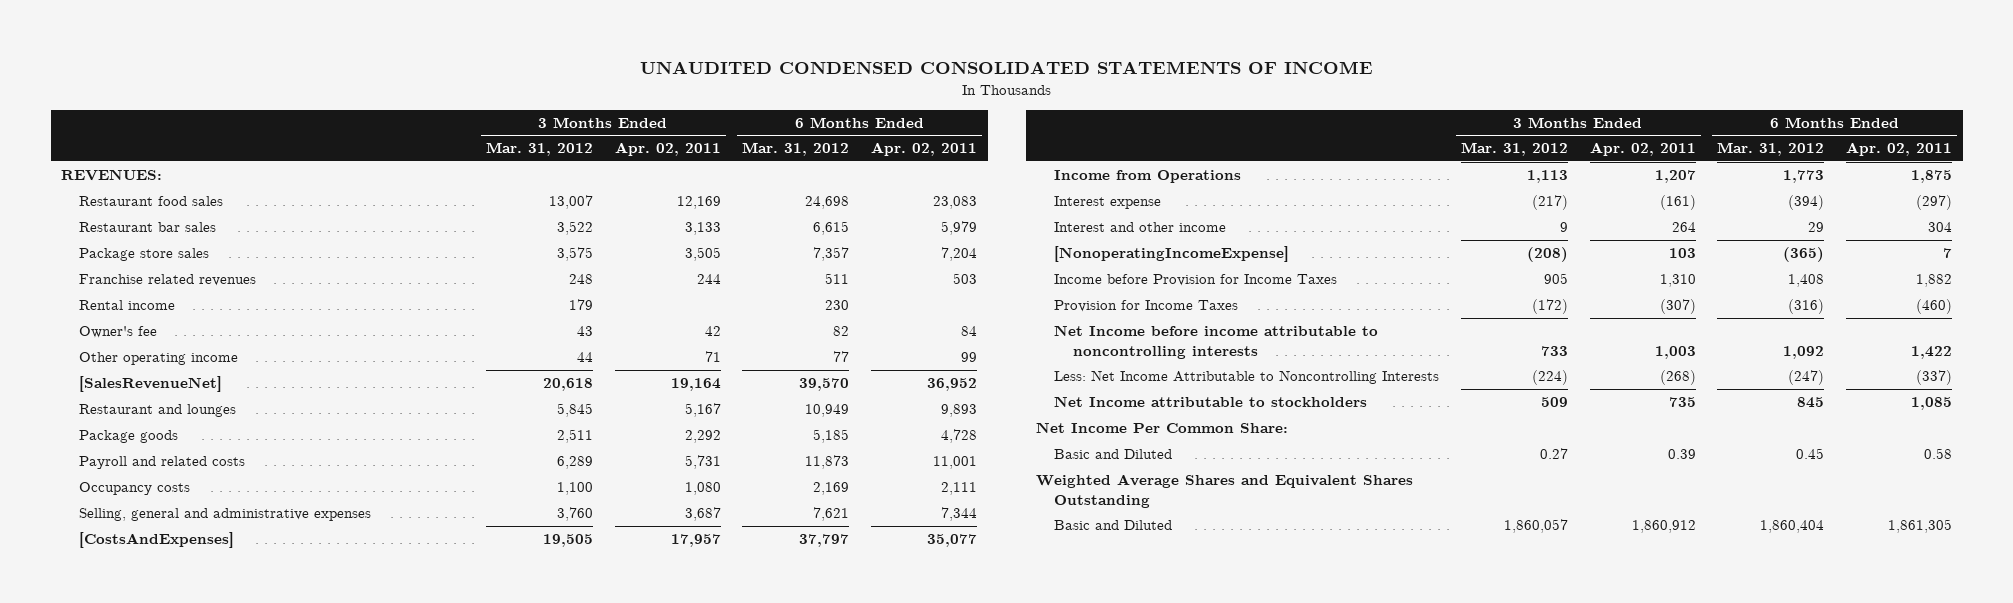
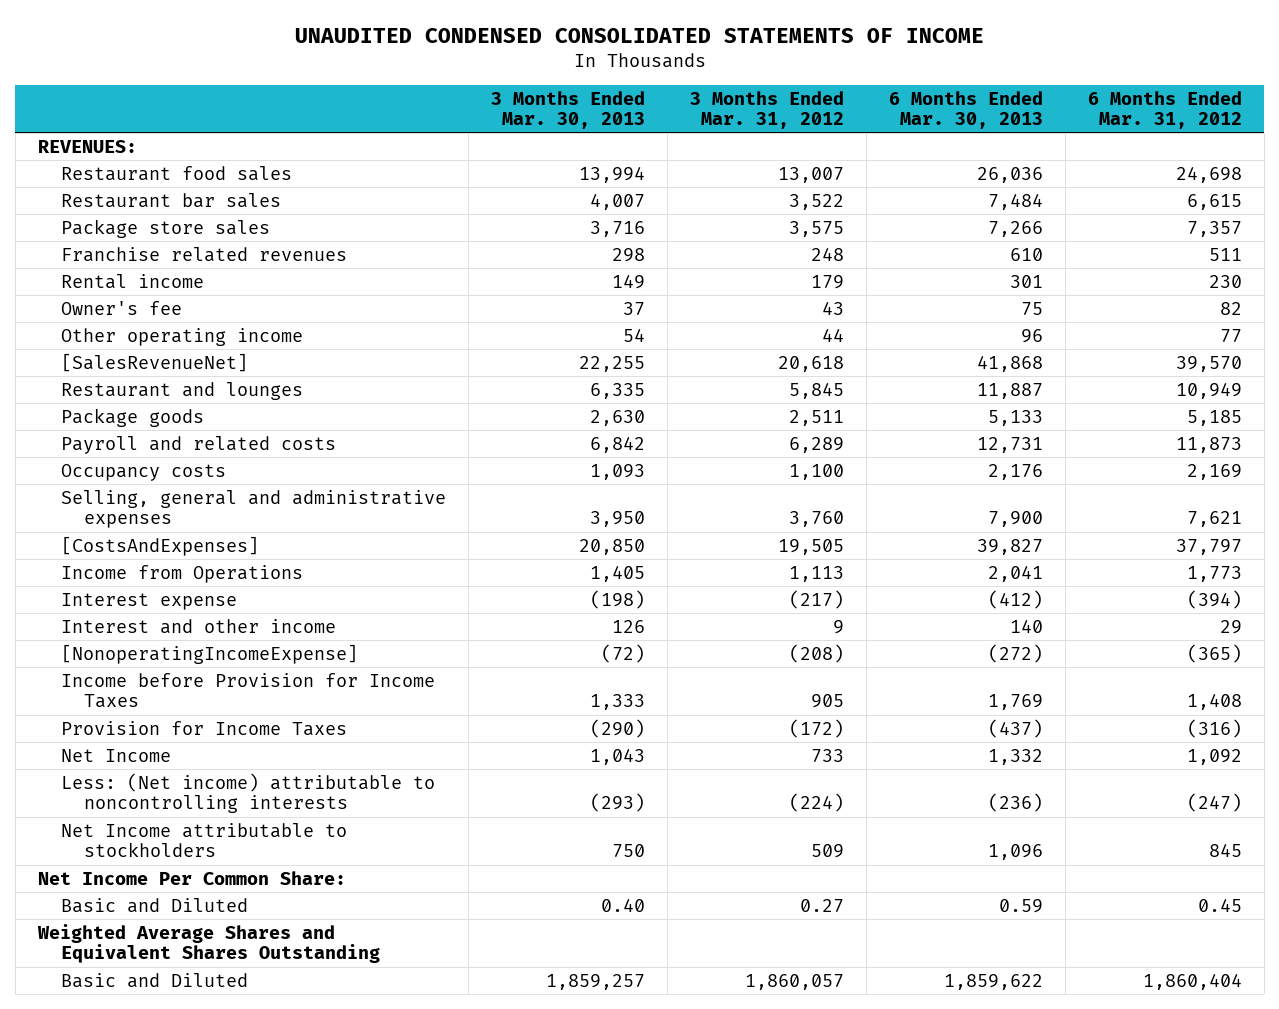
- | 3 Months Ended Mar. 31, 2012 | 3 Months Ended Apr. 02, 2011 | 6 Months Ended Mar. 31, 2012 | 6 Months Ended Apr. 02, 2011
+ | 3 Months Ended Mar. 30, 2013 | 3 Months Ended Mar. 31, 2012 | 6 Months Ended Mar. 30, 2013 | 6 Months Ended Mar. 31, 2012
- Net Income before income attributable to noncontrolling interests | 733 | 1,003 | 1,092 | 1,422
- Less: Net Income Attributable to Noncontrolling Interests | (224) | (268) | (247) | (337)
+ Net Income | 1,043 | 733 | 1,332 | 1,092
+ Less: (Net income) attributable to noncontrolling interests | (293) | (224) | (236) | (247)

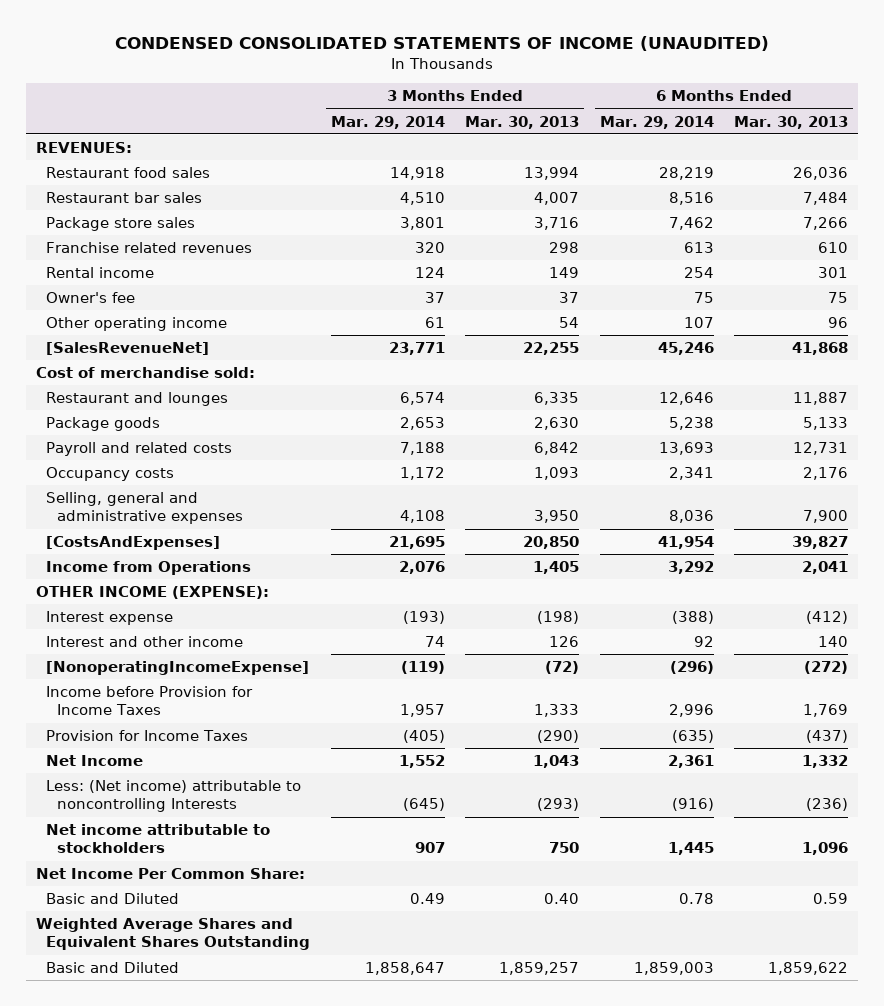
- UNAUDITED CONDENSED CONSOLIDATED STATEMENTS OF INCOME
+ CONDENSED CONSOLIDATED STATEMENTS OF INCOME (UNAUDITED)
- | 3 Months Ended Mar. 30, 2013 | 3 Months Ended Mar. 31, 2012 | 6 Months Ended Mar. 30, 2013 | 6 Months Ended Mar. 31, 2012
+ | 3 Months Ended Mar. 29, 2014 | 3 Months Ended Mar. 30, 2013 | 6 Months Ended Mar. 29, 2014 | 6 Months Ended Mar. 30, 2013
+ Cost of merchandise sold:
+ OTHER INCOME (EXPENSE):
- Less: (Net income) attributable to noncontrolling interests | (293) | (224) | (236) | (247)
- Net Income attributable to stockholders | 750 | 509 | 1,096 | 845
+ Less: (Net income) attributable to noncontrolling Interests | (645) | (293) | (916) | (236)
+ Net income attributable to stockholders | 907 | 750 | 1,445 | 1,096

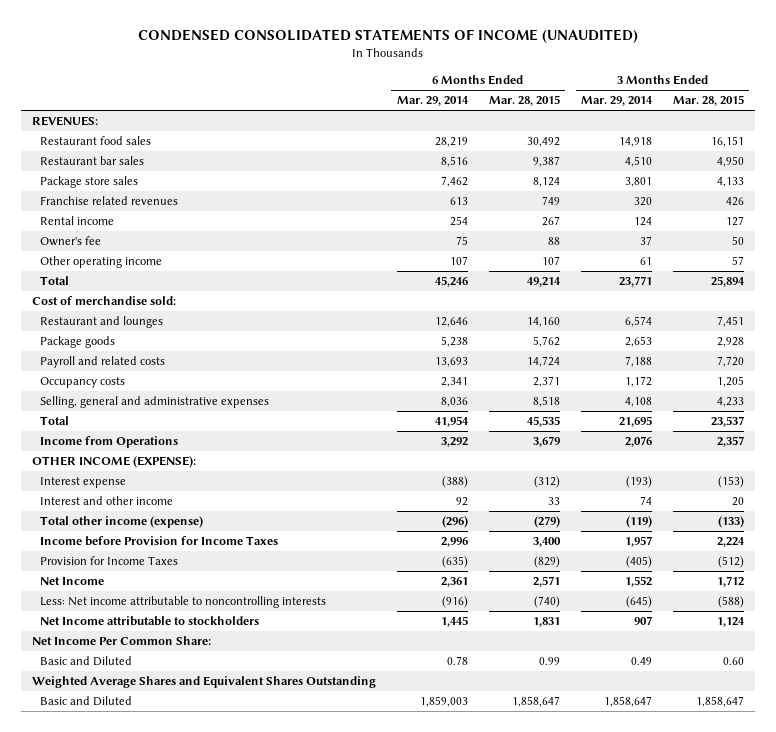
- | 3 Months Ended Mar. 29, 2014 | 3 Months Ended Mar. 30, 2013 | 6 Months Ended Mar. 29, 2014 | 6 Months Ended Mar. 30, 2013
+ | 6 Months Ended Mar. 29, 2014 | 6 Months Ended Mar. 28, 2015 | 3 Months Ended Mar. 29, 2014 | 3 Months Ended Mar. 28, 2015
- [SalesRevenueNet] | 23,771 | 22,255 | 45,246 | 41,868
+ Total | 45,246 | 49,214 | 23,771 | 25,894
- [CostsAndExpenses] | 21,695 | 20,850 | 41,954 | 39,827
+ Total | 41,954 | 45,535 | 21,695 | 23,537
- [NonoperatingIncomeExpense] | (119) | (72) | (296) | (272)
+ Total other income (expense) | (296) | (279) | (119) | (133)
- Less: (Net income) attributable to noncontrolling Interests | (645) | (293) | (916) | (236)
- Net income attributable to stockholders | 907 | 750 | 1,445 | 1,096
+ Less: Net income attributable to noncontrolling interests | (916) | (740) | (645) | (588)
+ Net Income attributable to stockholders | 1,445 | 1,831 | 907 | 1,124

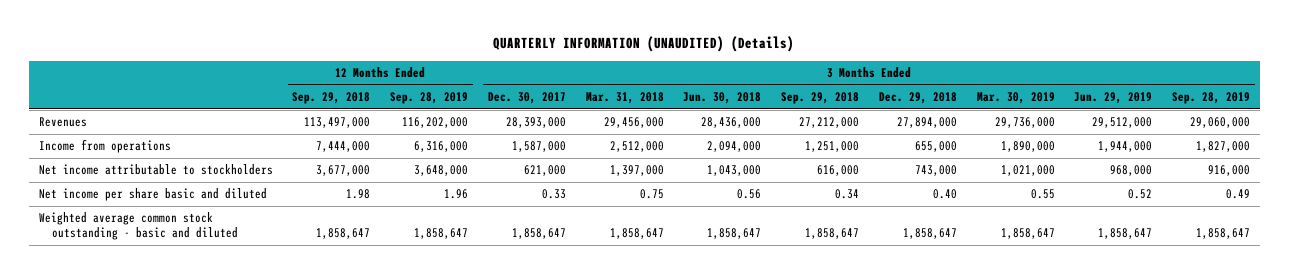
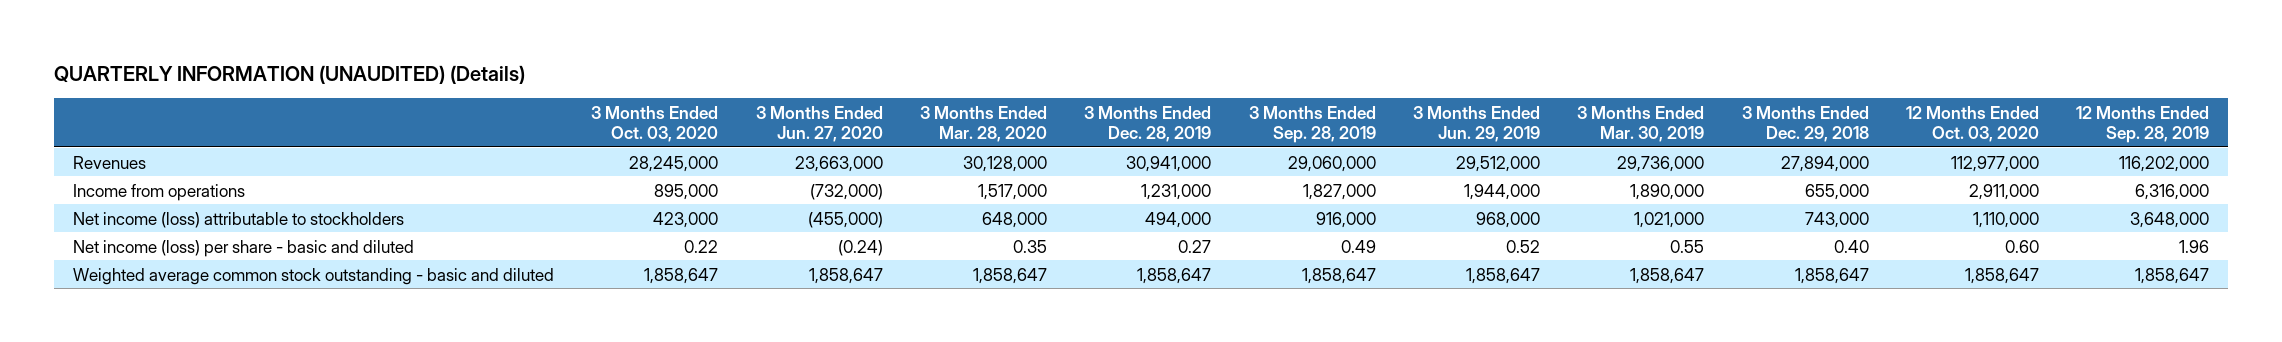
- | 12 Months Ended Sep. 29, 2018 | 12 Months Ended Sep. 28, 2019 | 3 Months Ended Dec. 30, 2017 | 3 Months Ended Mar. 31, 2018 | 3 Months Ended Jun. 30, 2018 | 3 Months Ended Sep. 29, 2018 | 3 Months Ended Dec. 29, 2018 | 3 Months Ended Mar. 30, 2019 | 3 Months Ended Jun. 29, 2019 | 3 Months Ended Sep. 28, 2019
+ | 3 Months Ended Oct. 03, 2020 | 3 Months Ended Jun. 27, 2020 | 3 Months Ended Mar. 28, 2020 | 3 Months Ended Dec. 28, 2019 | 3 Months Ended Sep. 28, 2019 | 3 Months Ended Jun. 29, 2019 | 3 Months Ended Mar. 30, 2019 | 3 Months Ended Dec. 29, 2018 | 12 Months Ended Oct. 03, 2020 | 12 Months Ended Sep. 28, 2019
- Net income attributable to stockholders | 3,677,000 | 3,648,000 | 621,000 | 1,397,000 | 1,043,000 | 616,000 | 743,000 | 1,021,000 | 968,000 | 916,000
- Net income per share basic and diluted | 1.98 | 1.96 | 0.33 | 0.75 | 0.56 | 0.34 | 0.40 | 0.55 | 0.52 | 0.49
+ Net income (loss) attributable to stockholders | 423,000 | (455,000) | 648,000 | 494,000 | 916,000 | 968,000 | 1,021,000 | 743,000 | 1,110,000 | 3,648,000
+ Net income (loss) per share - basic and diluted | 0.22 | (0.24) | 0.35 | 0.27 | 0.49 | 0.52 | 0.55 | 0.40 | 0.60 | 1.96

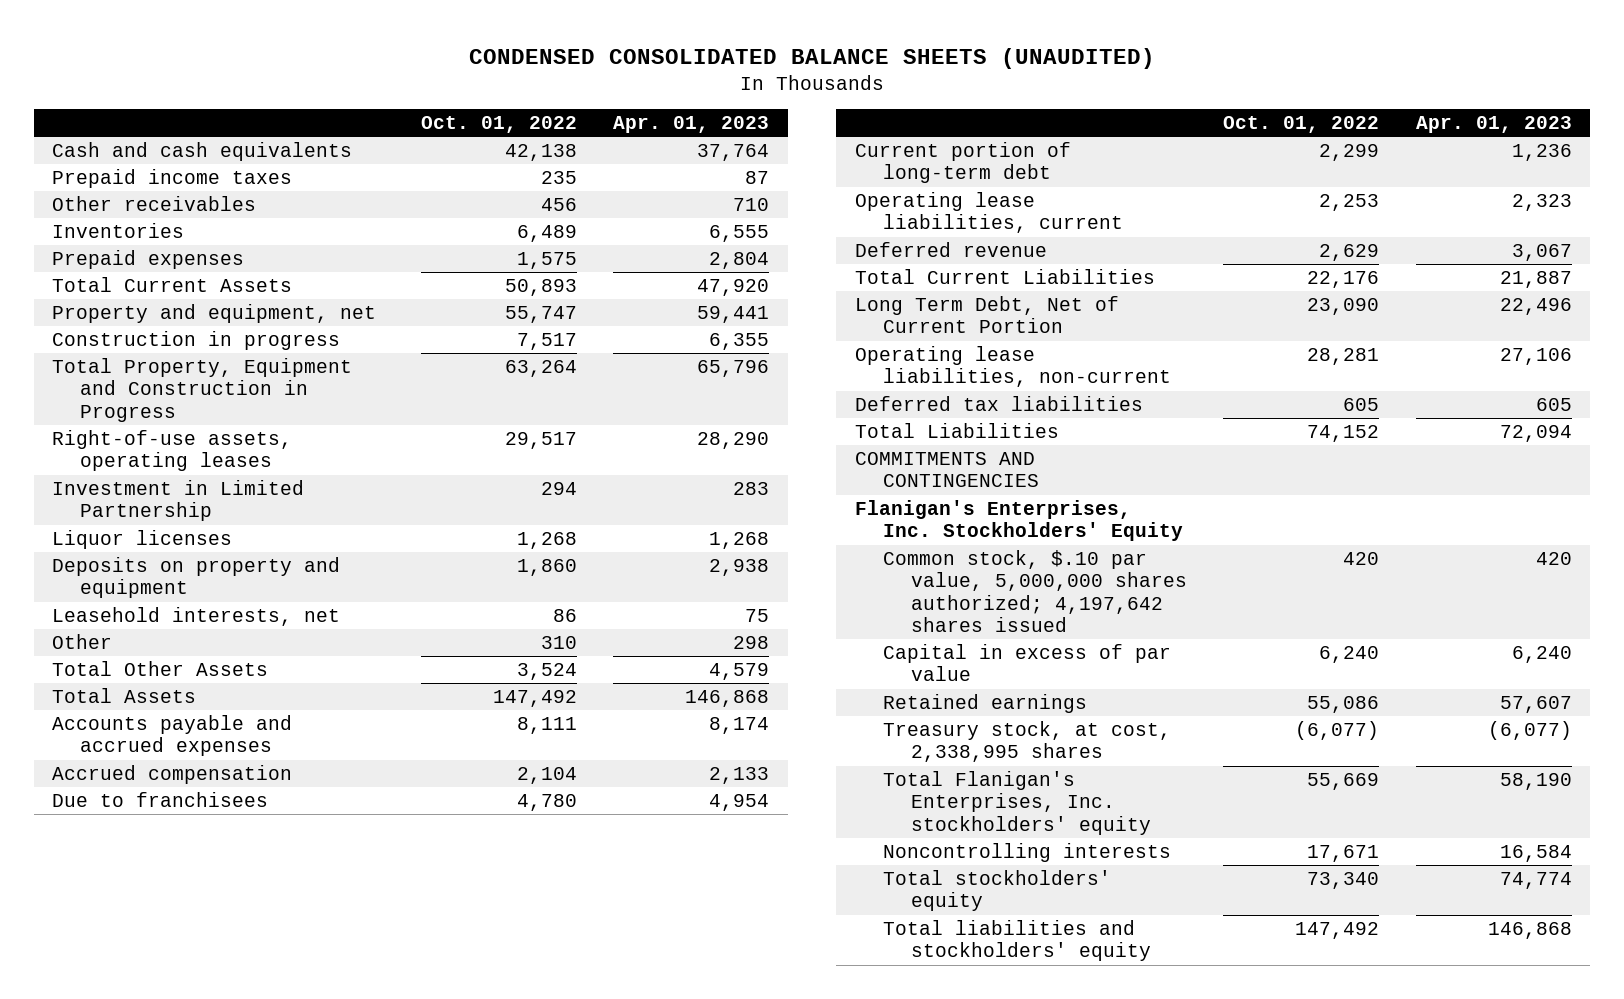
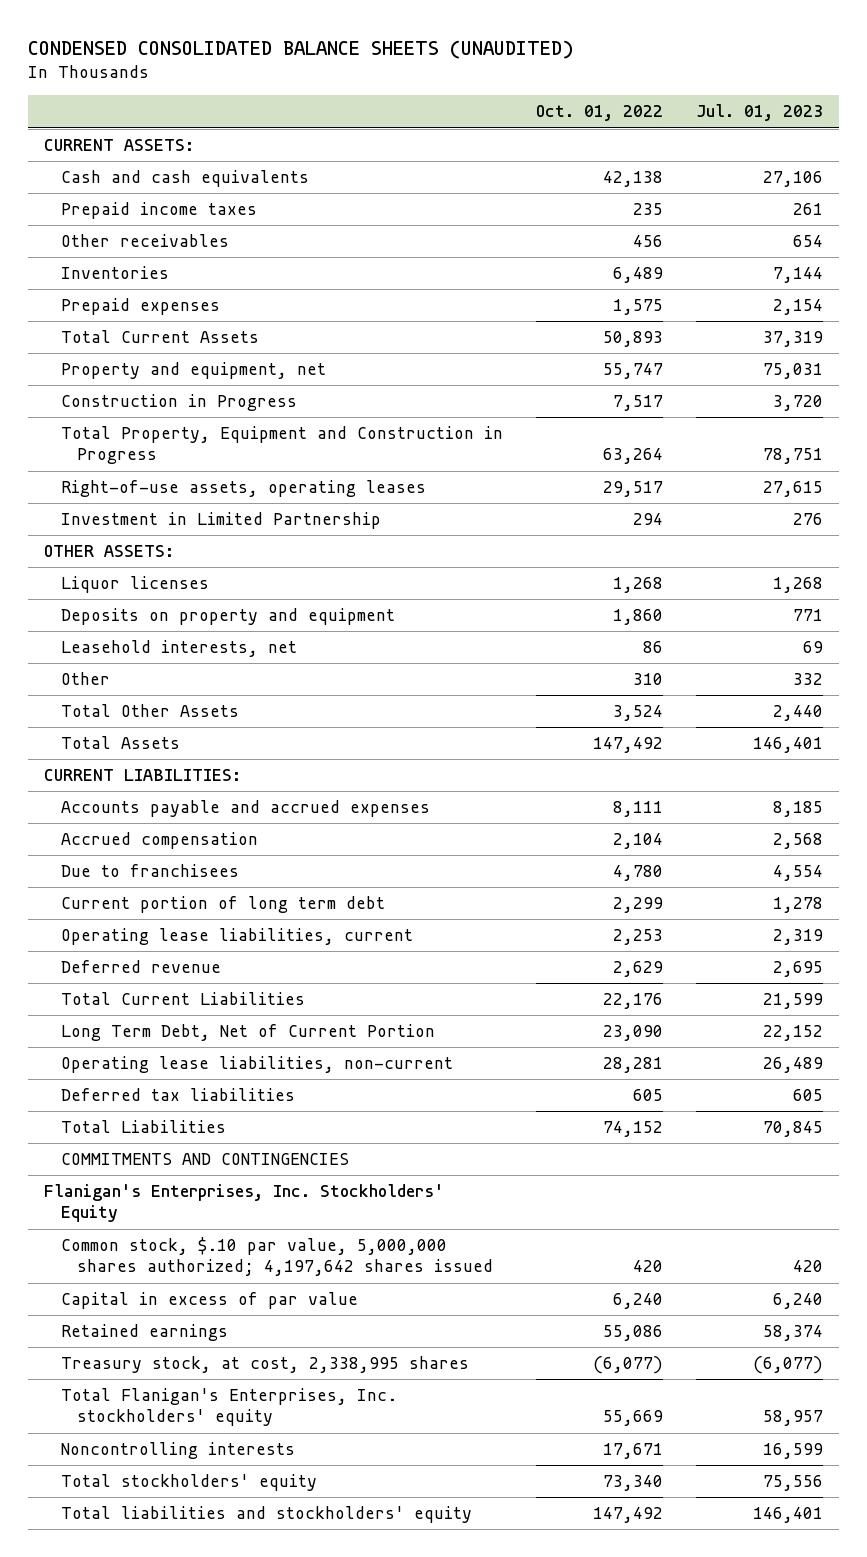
- | Oct. 01, 2022 | Apr. 01, 2023
+ | Oct. 01, 2022 | Jul. 01, 2023
+ CURRENT ASSETS:
- Construction in progress | 7,517 | 6,355
+ Construction in Progress | 7,517 | 3,720
+ OTHER ASSETS:
+ CURRENT LIABILITIES:
- Current portion of long-term debt | 2,299 | 1,236
+ Current portion of long term debt | 2,299 | 1,278

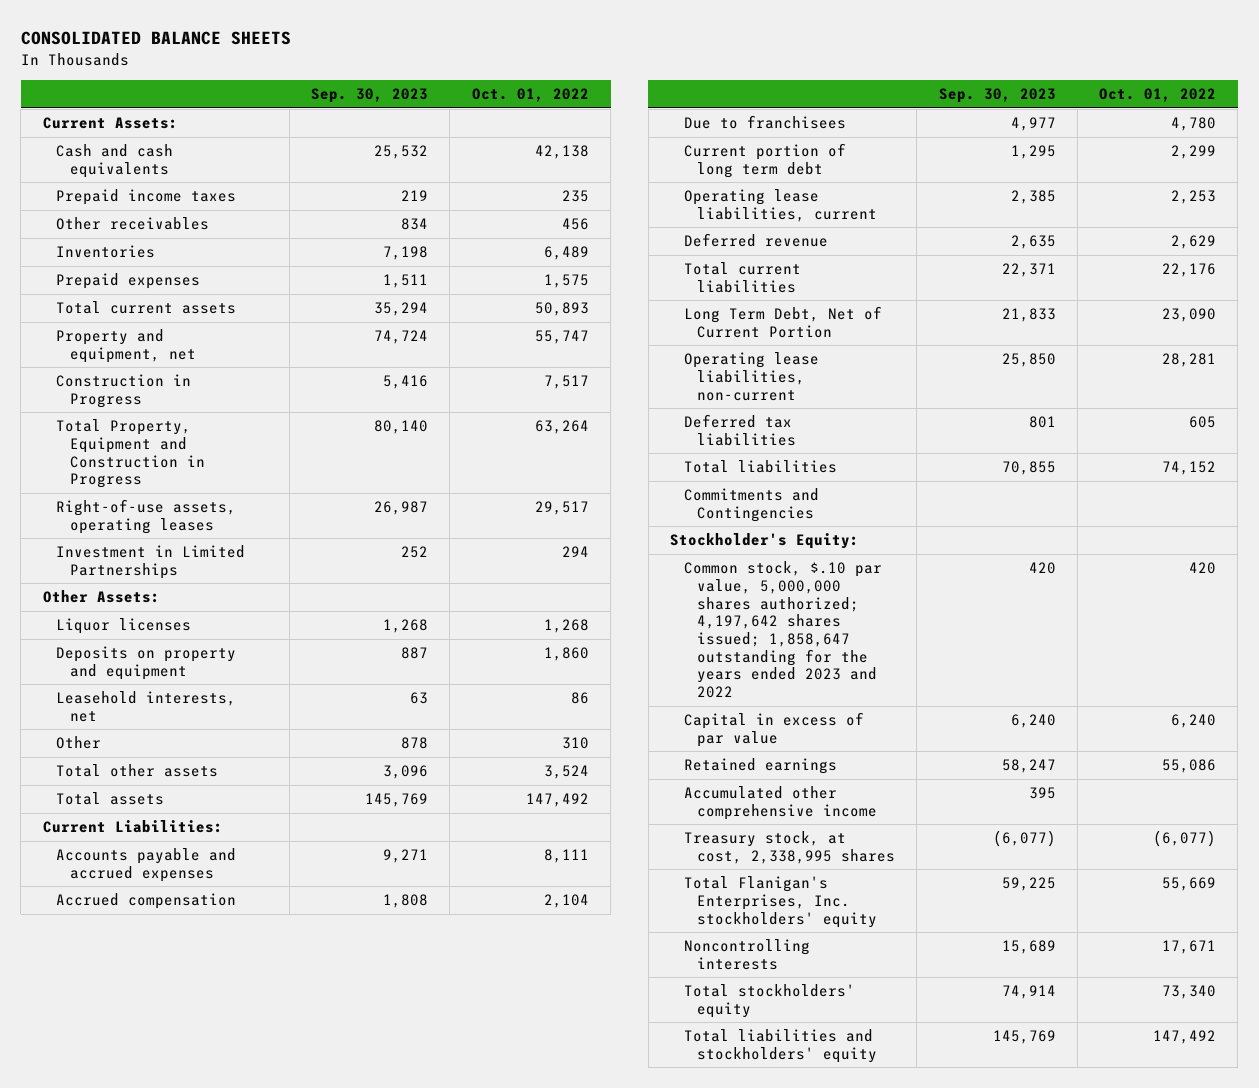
- CONDENSED CONSOLIDATED BALANCE SHEETS (UNAUDITED)
+ CONSOLIDATED BALANCE SHEETS
- | Oct. 01, 2022 | Jul. 01, 2023
+ | Sep. 30, 2023 | Oct. 01, 2022
- CURRENT ASSETS:
+ Current Assets:
- Total Current Assets | 50,893 | 37,319
+ Total current assets | 35,294 | 50,893
- Investment in Limited Partnership | 294 | 276
- OTHER ASSETS:
+ Investment in Limited Partnerships | 252 | 294
+ Other Assets:
- Total Other Assets | 3,524 | 2,440
- Total Assets | 147,492 | 146,401
- CURRENT LIABILITIES:
+ Total other assets | 3,096 | 3,524
+ Total assets | 145,769 | 147,492
+ Current Liabilities:
- Total Current Liabilities | 22,176 | 21,599
+ Total current liabilities | 22,371 | 22,176
- Total Liabilities | 74,152 | 70,845
- COMMITMENTS AND CONTINGENCIES
- Flanigan's Enterprises, Inc. Stockholders' Equity
- Common stock, $.10 par value, 5,000,000 shares authorized; 4,197,642 shares issued | 420 | 420
+ Total liabilities | 70,855 | 74,152
+ Commitments and Contingencies
+ Stockholder's Equity:
+ Common stock, $.10 par value, 5,000,000 shares authorized; 4,197,642 shares issued; 1,858,647 outstanding for the years ended 2023 and 2022 | 420 | 420
+ Accumulated other comprehensive income | 395 |

